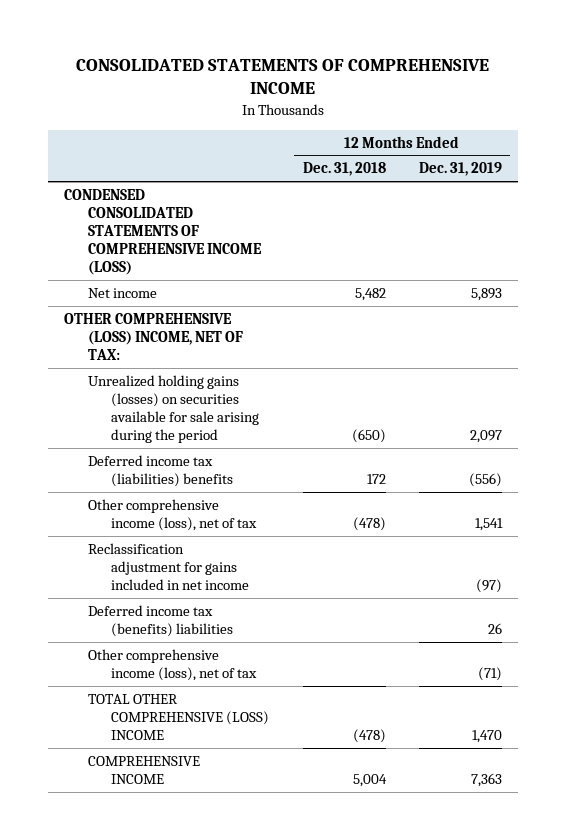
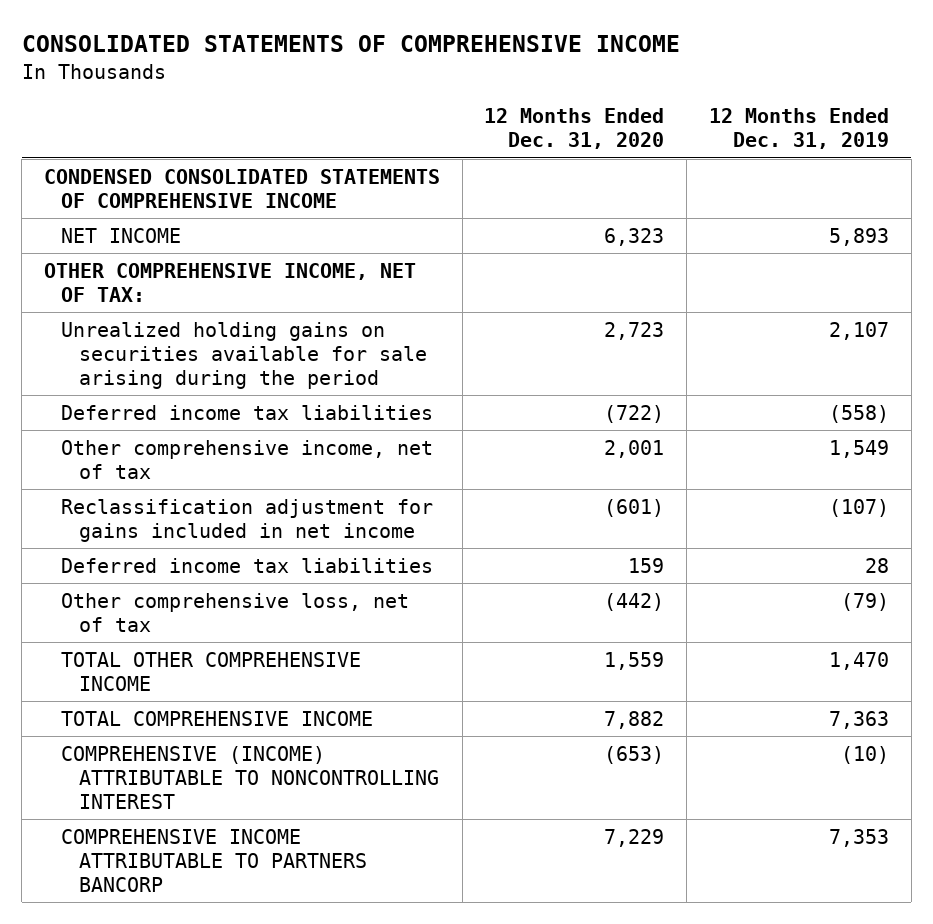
- | 12 Months Ended Dec. 31, 2018 | 12 Months Ended Dec. 31, 2019
+ | 12 Months Ended Dec. 31, 2020 | 12 Months Ended Dec. 31, 2019
- CONDENSED CONSOLIDATED STATEMENTS OF COMPREHENSIVE INCOME (LOSS)
- Net income | 5,482 | 5,893
- OTHER COMPREHENSIVE (LOSS) INCOME, NET OF TAX:
- Unrealized holding gains (losses) on securities available for sale arising during the period | (650) | 2,097
- Deferred income tax (liabilities) benefits | 172 | (556)
- Other comprehensive income (loss), net of tax | (478) | 1,541
- Reclassification adjustment for gains included in net income | | (97)
- Deferred income tax (benefits) liabilities | | 26
- Other comprehensive income (loss), net of tax | | (71)
- TOTAL OTHER COMPREHENSIVE (LOSS) INCOME | (478) | 1,470
- COMPREHENSIVE INCOME | 5,004 | 7,363
+ CONDENSED CONSOLIDATED STATEMENTS OF COMPREHENSIVE INCOME
+ NET INCOME | 6,323 | 5,893
+ OTHER COMPREHENSIVE INCOME, NET OF TAX:
+ Unrealized holding gains on securities available for sale arising during the period | 2,723 | 2,107
+ Deferred income tax liabilities | (722) | (558)
+ Other comprehensive income, net of tax | 2,001 | 1,549
+ Reclassification adjustment for gains included in net income | (601) | (107)
+ Deferred income tax liabilities | 159 | 28
+ Other comprehensive loss, net of tax | (442) | (79)
+ TOTAL OTHER COMPREHENSIVE INCOME | 1,559 | 1,470
+ TOTAL COMPREHENSIVE INCOME | 7,882 | 7,363
+ COMPREHENSIVE (INCOME) ATTRIBUTABLE TO NONCONTROLLING INTEREST | (653) | (10)
+ COMPREHENSIVE INCOME ATTRIBUTABLE TO PARTNERS BANCORP | 7,229 | 7,353

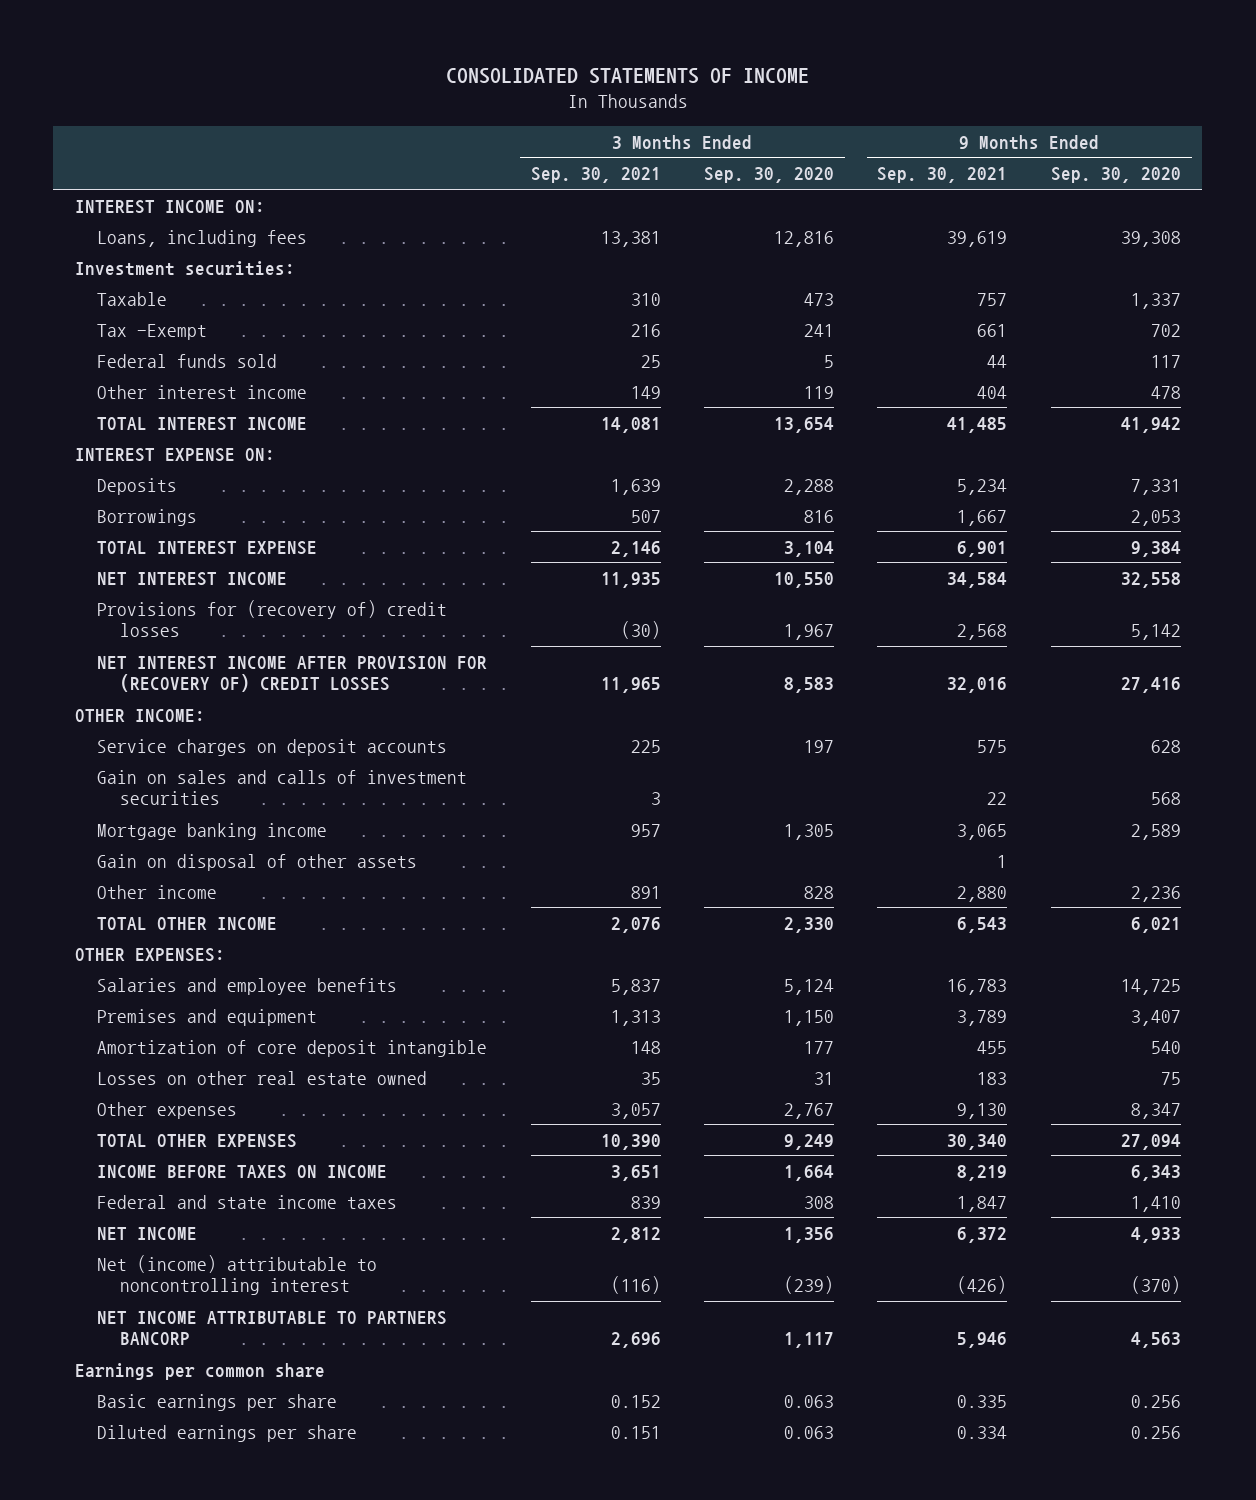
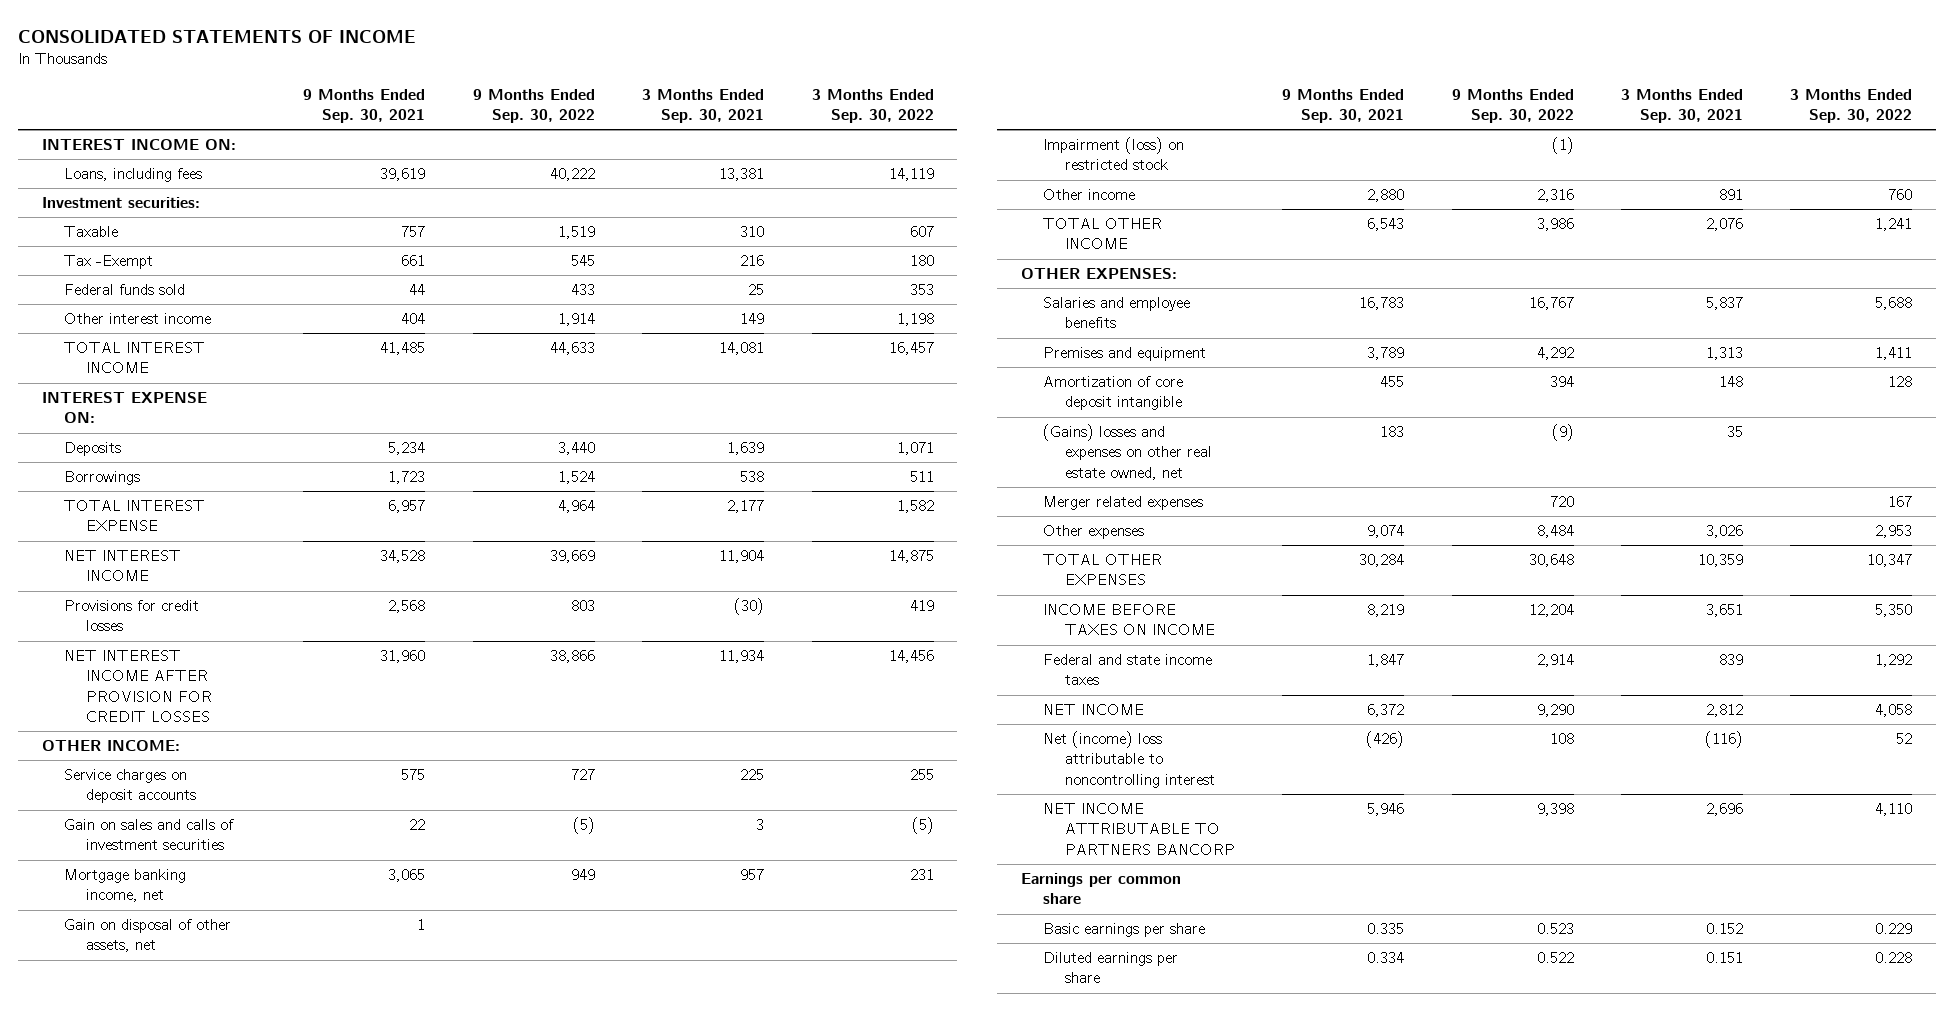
- | 3 Months Ended Sep. 30, 2021 | 3 Months Ended Sep. 30, 2020 | 9 Months Ended Sep. 30, 2021 | 9 Months Ended Sep. 30, 2020
+ | 9 Months Ended Sep. 30, 2021 | 9 Months Ended Sep. 30, 2022 | 3 Months Ended Sep. 30, 2021 | 3 Months Ended Sep. 30, 2022
- Borrowings | 507 | 816 | 1,667 | 2,053
- TOTAL INTEREST EXPENSE | 2,146 | 3,104 | 6,901 | 9,384
- NET INTEREST INCOME | 11,935 | 10,550 | 34,584 | 32,558
- Provisions for (recovery of) credit losses | (30) | 1,967 | 2,568 | 5,142
- NET INTEREST INCOME AFTER PROVISION FOR (RECOVERY OF) CREDIT LOSSES | 11,965 | 8,583 | 32,016 | 27,416
+ Borrowings | 1,723 | 1,524 | 538 | 511
+ TOTAL INTEREST EXPENSE | 6,957 | 4,964 | 2,177 | 1,582
+ NET INTEREST INCOME | 34,528 | 39,669 | 11,904 | 14,875
+ Provisions for credit losses | 2,568 | 803 | (30) | 419
+ NET INTEREST INCOME AFTER PROVISION FOR CREDIT LOSSES | 31,960 | 38,866 | 11,934 | 14,456
- Mortgage banking income | 957 | 1,305 | 3,065 | 2,589
- Gain on disposal of other assets | | | 1 |
+ Mortgage banking income, net | 3,065 | 949 | 957 | 231
+ Gain on disposal of other assets, net | 1 | | |
+ Impairment (loss) on restricted stock | | (1) | |
- Losses on other real estate owned | 35 | 31 | 183 | 75
- Other expenses | 3,057 | 2,767 | 9,130 | 8,347
- TOTAL OTHER EXPENSES | 10,390 | 9,249 | 30,340 | 27,094
+ (Gains) losses and expenses on other real estate owned, net | 183 | (9) | 35 |
+ Merger related expenses | | 720 | | 167
+ Other expenses | 9,074 | 8,484 | 3,026 | 2,953
+ TOTAL OTHER EXPENSES | 30,284 | 30,648 | 10,359 | 10,347
- Net (income) attributable to noncontrolling interest | (116) | (239) | (426) | (370)
+ Net (income) loss attributable to noncontrolling interest | (426) | 108 | (116) | 52

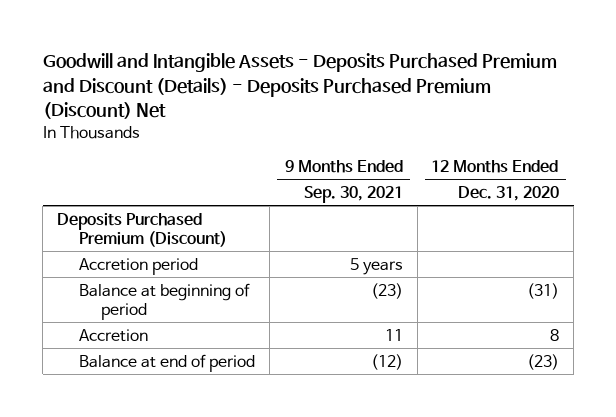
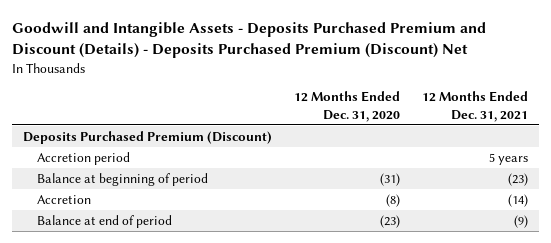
- | 9 Months Ended Sep. 30, 2021 | 12 Months Ended Dec. 31, 2020
+ | 12 Months Ended Dec. 31, 2020 | 12 Months Ended Dec. 31, 2021
- Accretion | 11 | 8
+ Accretion | (8) | (14)

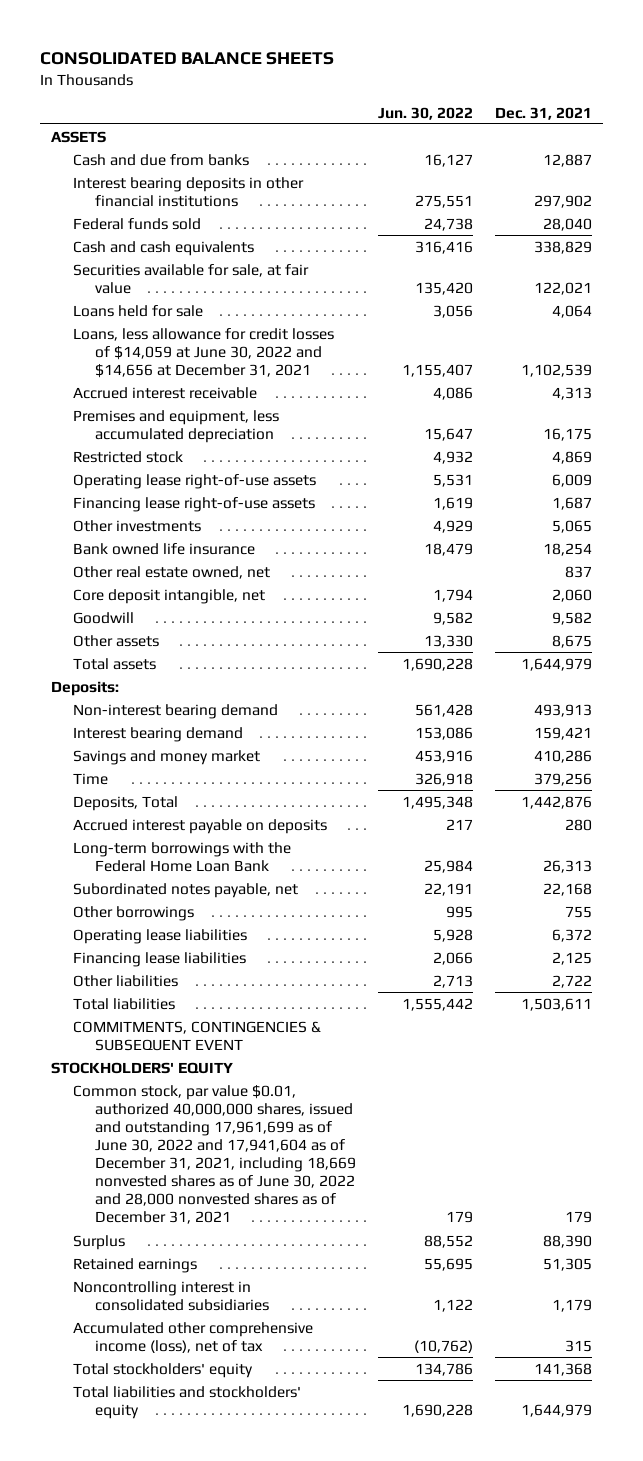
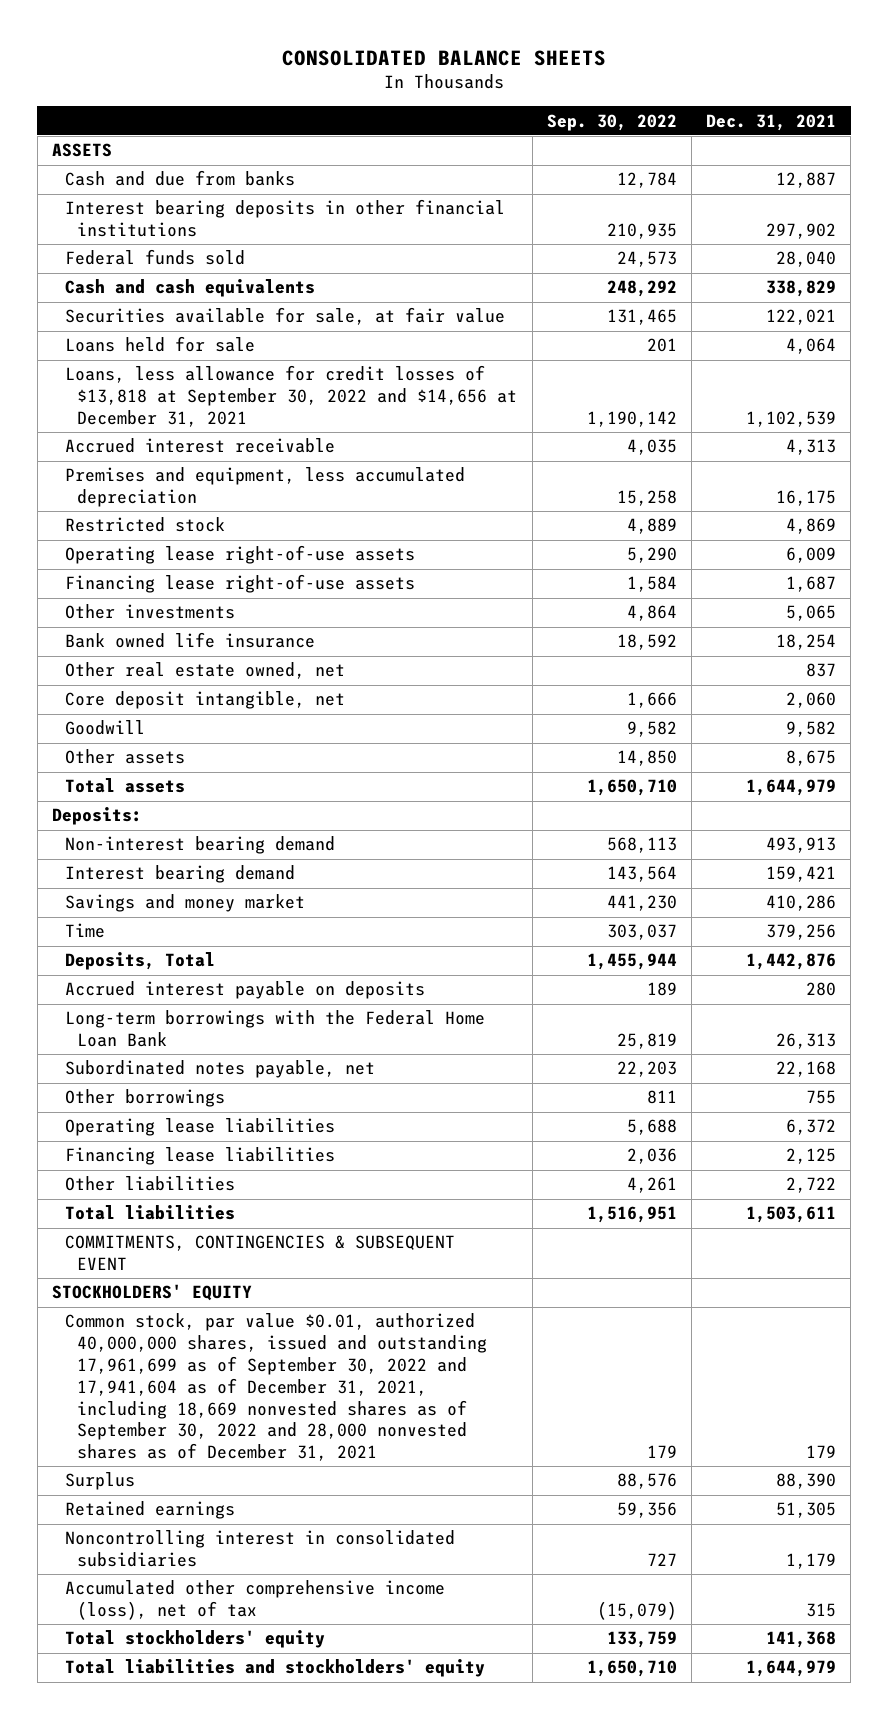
- | Jun. 30, 2022 | Dec. 31, 2021
+ | Sep. 30, 2022 | Dec. 31, 2021
- Loans, less allowance for credit losses of $14,059 at June 30, 2022 and $14,656 at December 31, 2021 | 1,155,407 | 1,102,539
+ Loans, less allowance for credit losses of $13,818 at September 30, 2022 and $14,656 at December 31, 2021 | 1,190,142 | 1,102,539
- Common stock, par value $0.01, authorized 40,000,000 shares, issued and outstanding 17,961,699 as of June 30, 2022 and 17,941,604 as of December 31, 2021, including 18,669 nonvested shares as of June 30, 2022 and 28,000 nonvested shares as of December 31, 2021 | 179 | 179
+ Common stock, par value $0.01, authorized 40,000,000 shares, issued and outstanding 17,961,699 as of September 30, 2022 and 17,941,604 as of December 31, 2021, including 18,669 nonvested shares as of September 30, 2022 and 28,000 nonvested shares as of December 31, 2021 | 179 | 179

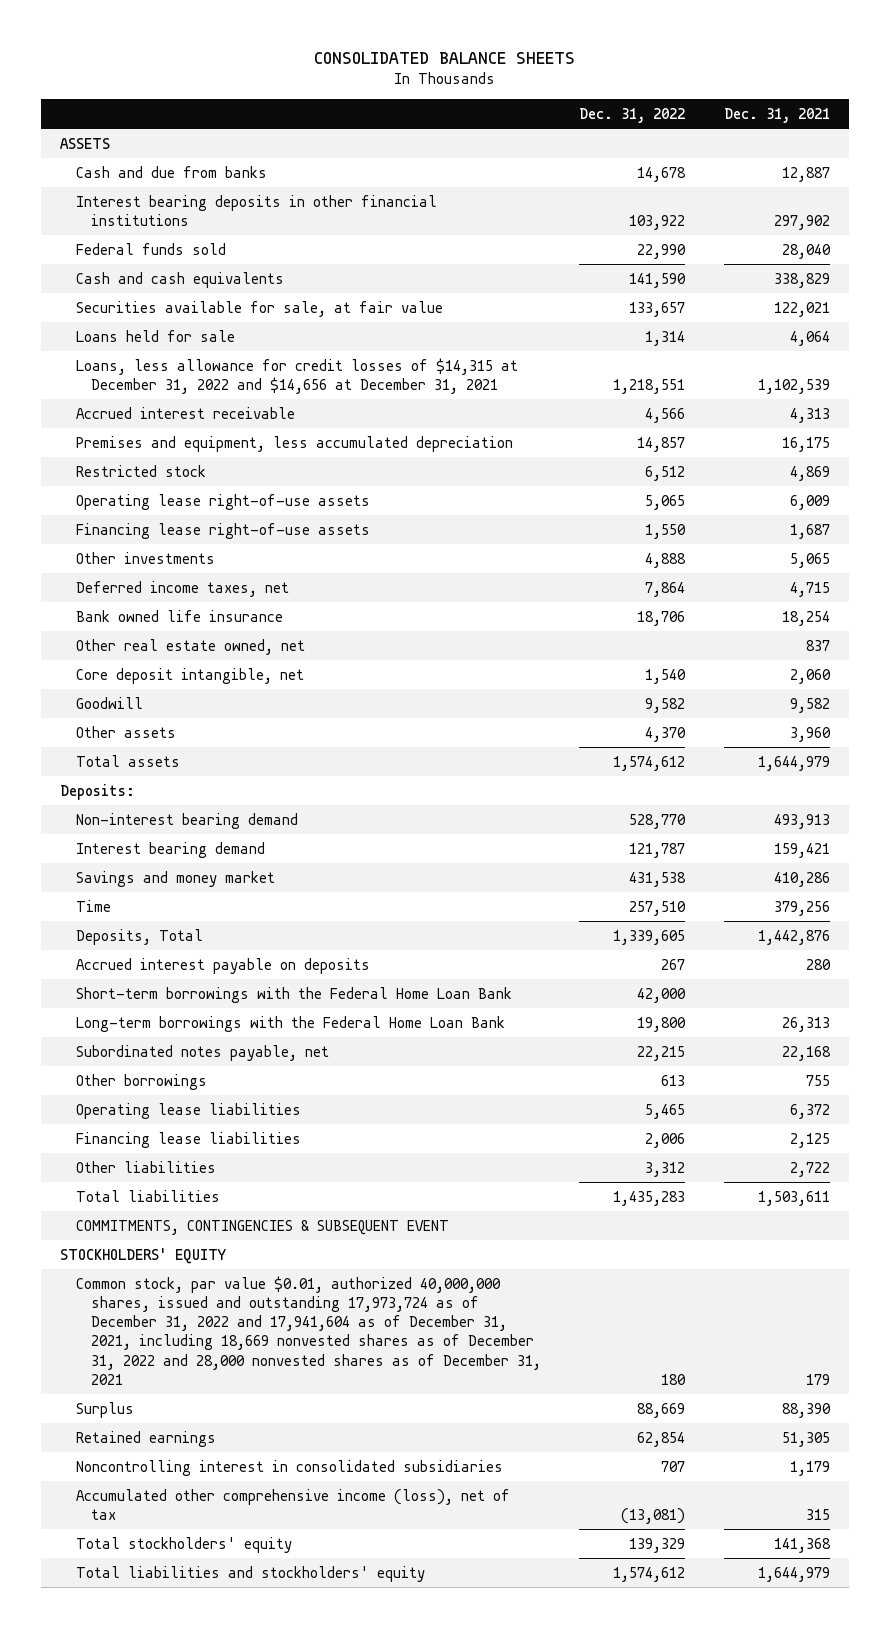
- | Sep. 30, 2022 | Dec. 31, 2021
+ | Dec. 31, 2022 | Dec. 31, 2021
- Loans, less allowance for credit losses of $13,818 at September 30, 2022 and $14,656 at December 31, 2021 | 1,190,142 | 1,102,539
+ Loans, less allowance for credit losses of $14,315 at December 31, 2022 and $14,656 at December 31, 2021 | 1,218,551 | 1,102,539
+ Deferred income taxes, net | 7,864 | 4,715
- Other assets | 14,850 | 8,675
+ Other assets | 4,370 | 3,960
+ Short-term borrowings with the Federal Home Loan Bank | 42,000 |
- Common stock, par value $0.01, authorized 40,000,000 shares, issued and outstanding 17,961,699 as of September 30, 2022 and 17,941,604 as of December 31, 2021, including 18,669 nonvested shares as of September 30, 2022 and 28,000 nonvested shares as of December 31, 2021 | 179 | 179
+ Common stock, par value $0.01, authorized 40,000,000 shares, issued and outstanding 17,973,724 as of December 31, 2022 and 17,941,604 as of December 31, 2021, including 18,669 nonvested shares as of December 31, 2022 and 28,000 nonvested shares as of December 31, 2021 | 180 | 179

